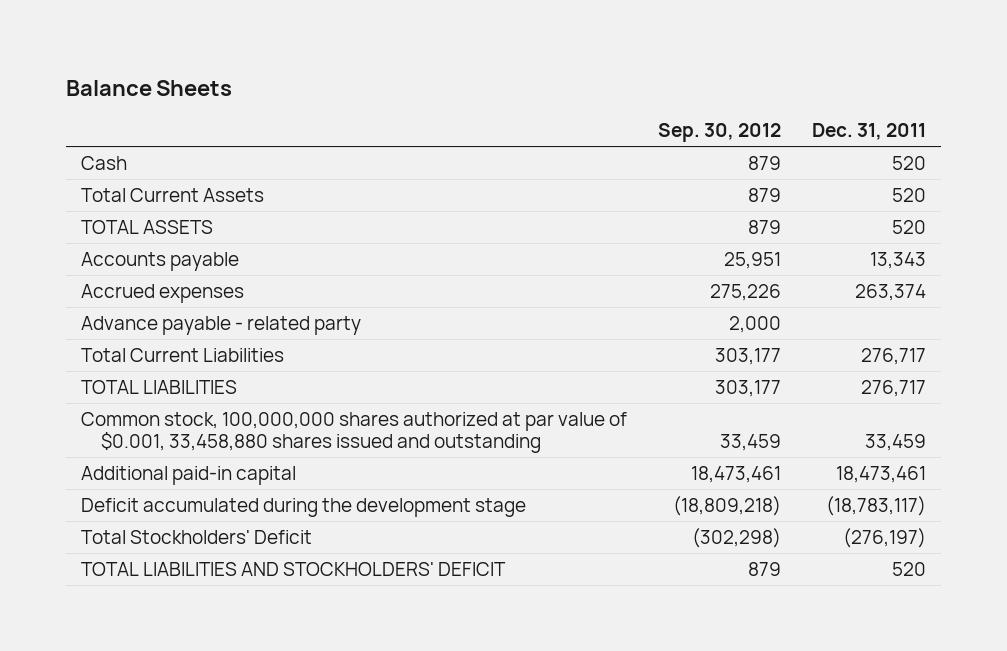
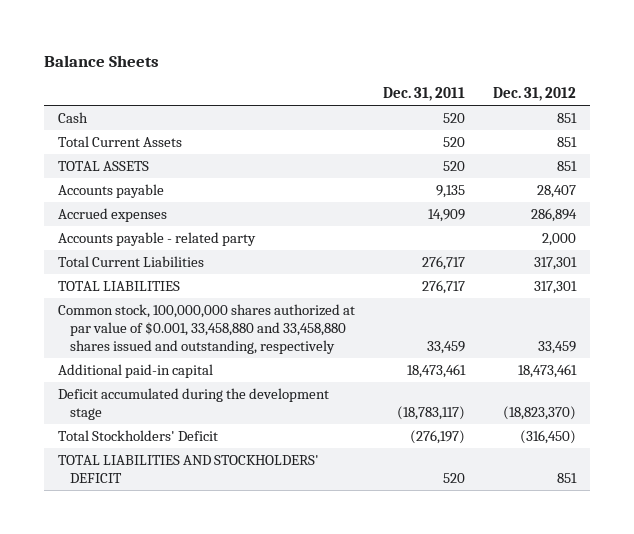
- | Sep. 30, 2012 | Dec. 31, 2011
+ | Dec. 31, 2011 | Dec. 31, 2012
- Accounts payable | 25,951 | 13,343
- Accrued expenses | 275,226 | 263,374
- Advance payable - related party | 2,000 |
+ Accounts payable | 9,135 | 28,407
+ Accrued expenses | 14,909 | 286,894
+ Accounts payable - related party | | 2,000
- Common stock, 100,000,000 shares authorized at par value of $0.001, 33,458,880 shares issued and outstanding | 33,459 | 33,459
+ Common stock, 100,000,000 shares authorized at par value of $0.001, 33,458,880 and 33,458,880 shares issued and outstanding, respectively | 33,459 | 33,459

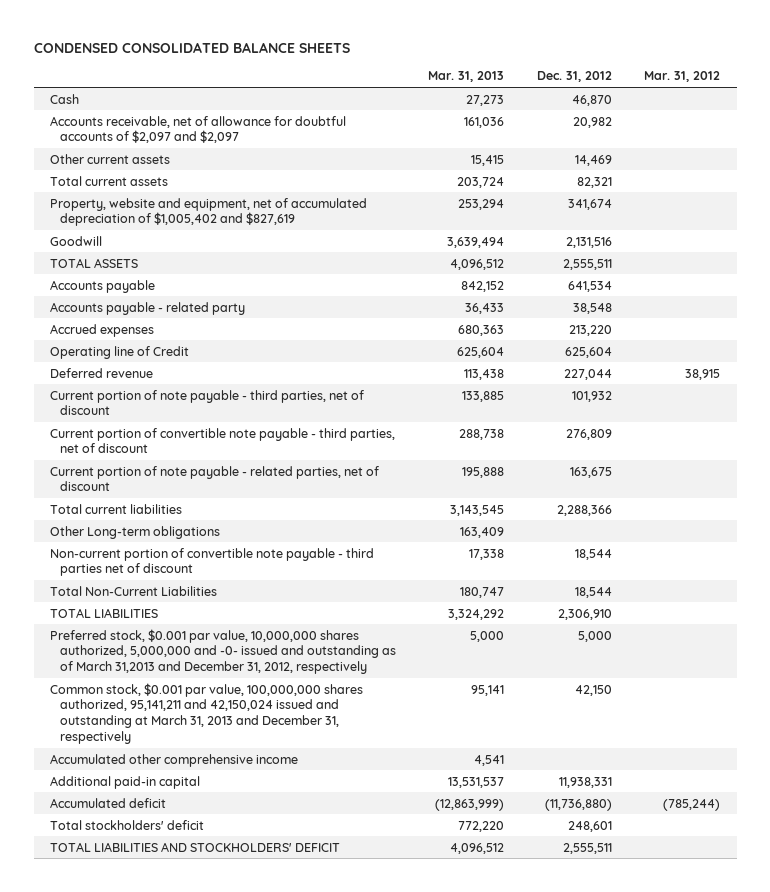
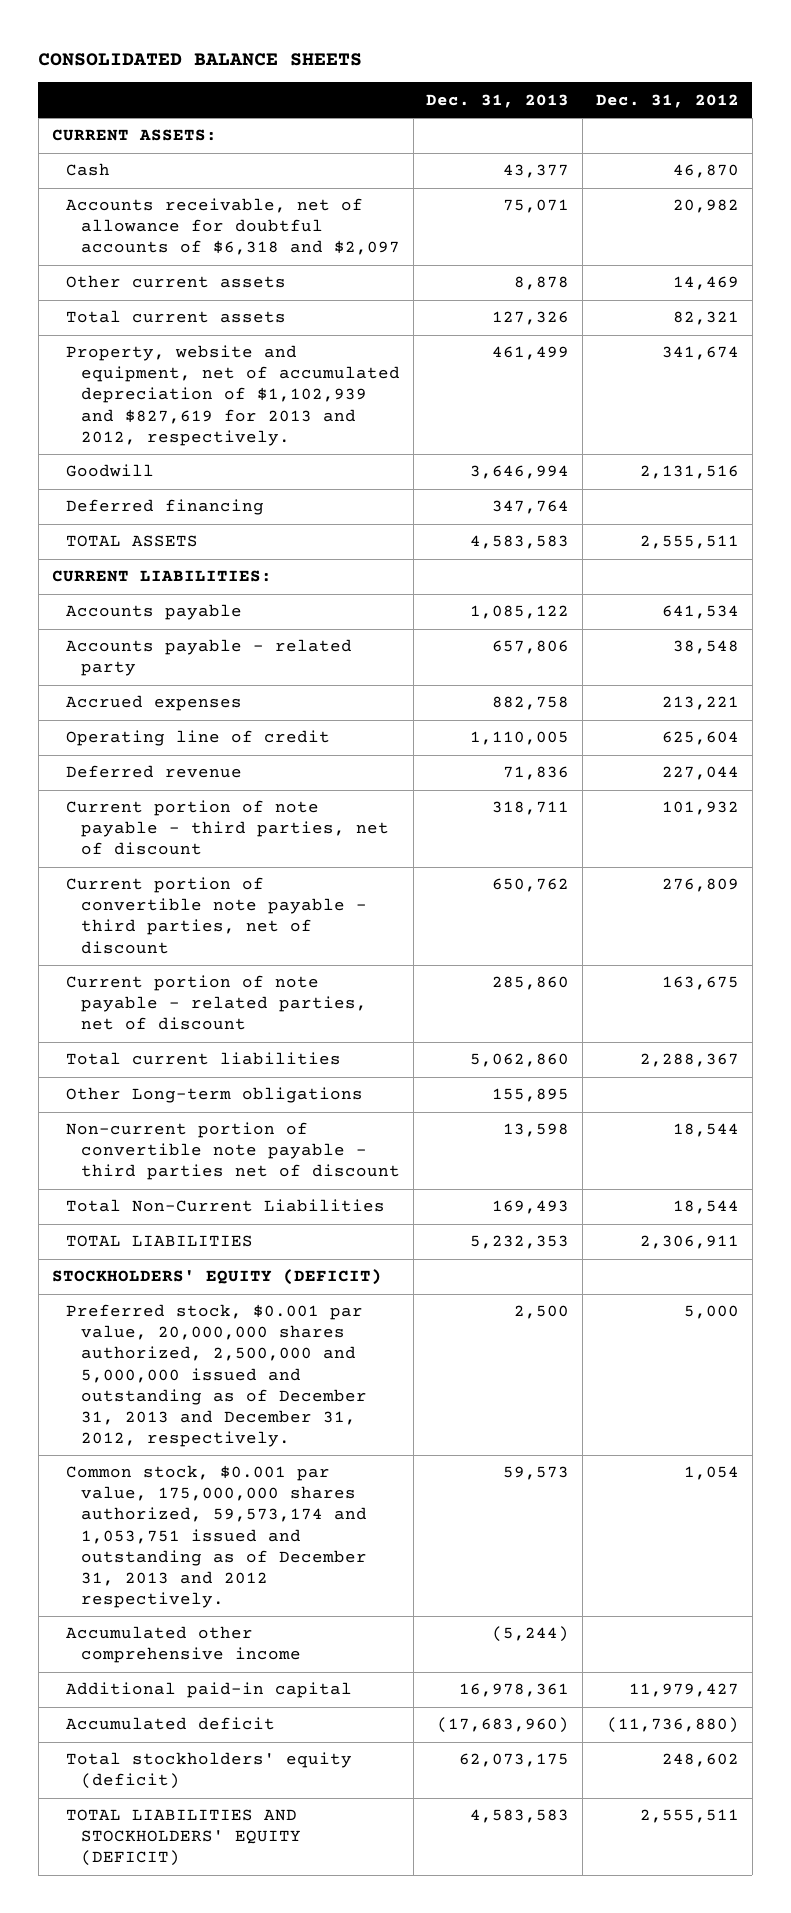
- CONDENSED CONSOLIDATED BALANCE SHEETS
+ CONSOLIDATED BALANCE SHEETS
- | Mar. 31, 2013 | Dec. 31, 2012 | Mar. 31, 2012
+ | Dec. 31, 2013 | Dec. 31, 2012
+ CURRENT ASSETS:
- Accounts receivable, net of allowance for doubtful accounts of $2,097 and $2,097 | 161,036 | 20,982 |
+ Accounts receivable, net of allowance for doubtful accounts of $6,318 and $2,097 | 75,071 | 20,982
- Property, website and equipment, net of accumulated depreciation of $1,005,402 and $827,619 | 253,294 | 341,674 |
+ Property, website and equipment, net of accumulated depreciation of $1,102,939 and $827,619 for 2013 and 2012, respectively. | 461,499 | 341,674
+ Deferred financing | 347,764 |
+ CURRENT LIABILITIES:
- Accrued expenses | 680,363 | 213,220 |
- Operating line of Credit | 625,604 | 625,604 |
+ Accrued expenses | 882,758 | 213,221
+ Operating line of credit | 1,110,005 | 625,604
- Total current liabilities | 3,143,545 | 2,288,366 |
+ Total current liabilities | 5,062,860 | 2,288,367
- TOTAL LIABILITIES | 3,324,292 | 2,306,910 |
- Preferred stock, $0.001 par value, 10,000,000 shares authorized, 5,000,000 and -0- issued and outstanding as of March 31,2013 and December 31, 2012, respectively | 5,000 | 5,000 |
- Common stock, $0.001 par value, 100,000,000 shares authorized, 95,141,211 and 42,150,024 issued and outstanding at March 31, 2013 and December 31, respectively | 95,141 | 42,150 |
+ TOTAL LIABILITIES | 5,232,353 | 2,306,911
+ STOCKHOLDERS' EQUITY (DEFICIT)
+ Preferred stock, $0.001 par value, 20,000,000 shares authorized, 2,500,000 and 5,000,000 issued and outstanding as of December 31, 2013 and December 31, 2012, respectively. | 2,500 | 5,000
+ Common stock, $0.001 par value, 175,000,000 shares authorized, 59,573,174 and 1,053,751 issued and outstanding as of December 31, 2013 and 2012 respectively. | 59,573 | 1,054
- Additional paid-in capital | 13,531,537 | 11,938,331 |
+ Additional paid-in capital | 16,978,361 | 11,979,427
- Total stockholders' deficit | 772,220 | 248,601 |
- TOTAL LIABILITIES AND STOCKHOLDERS' DEFICIT | 4,096,512 | 2,555,511 |
+ Total stockholders' equity (deficit) | 62,073,175 | 248,602
+ TOTAL LIABILITIES AND STOCKHOLDERS' EQUITY (DEFICIT) | 4,583,583 | 2,555,511

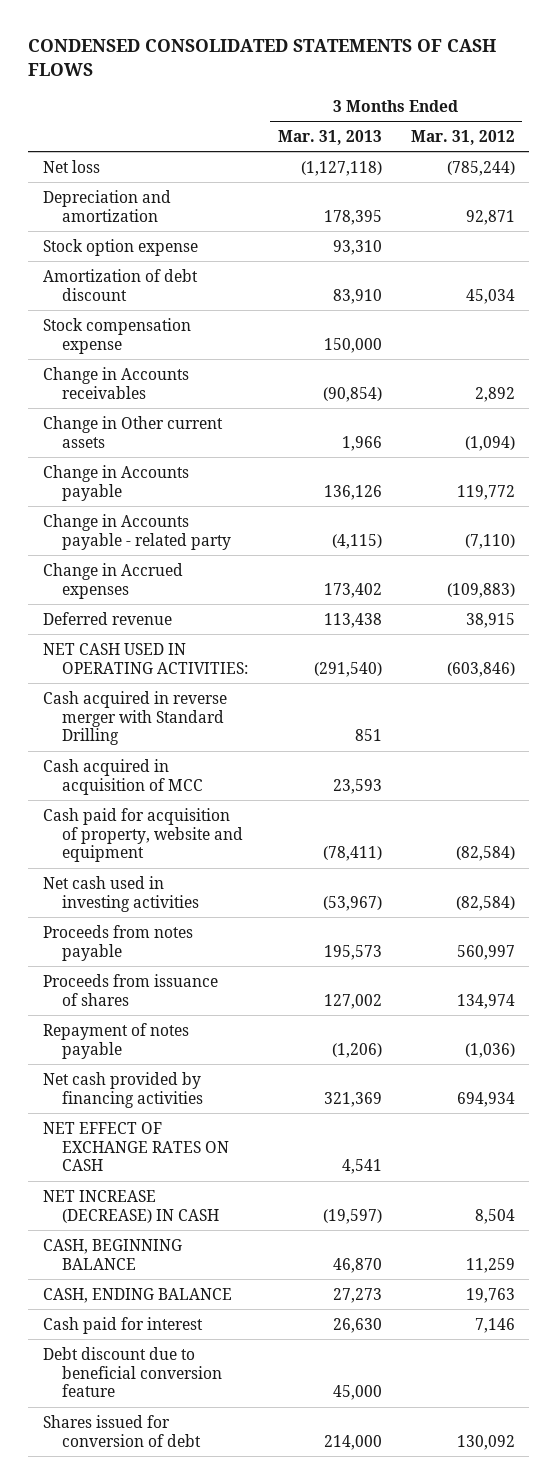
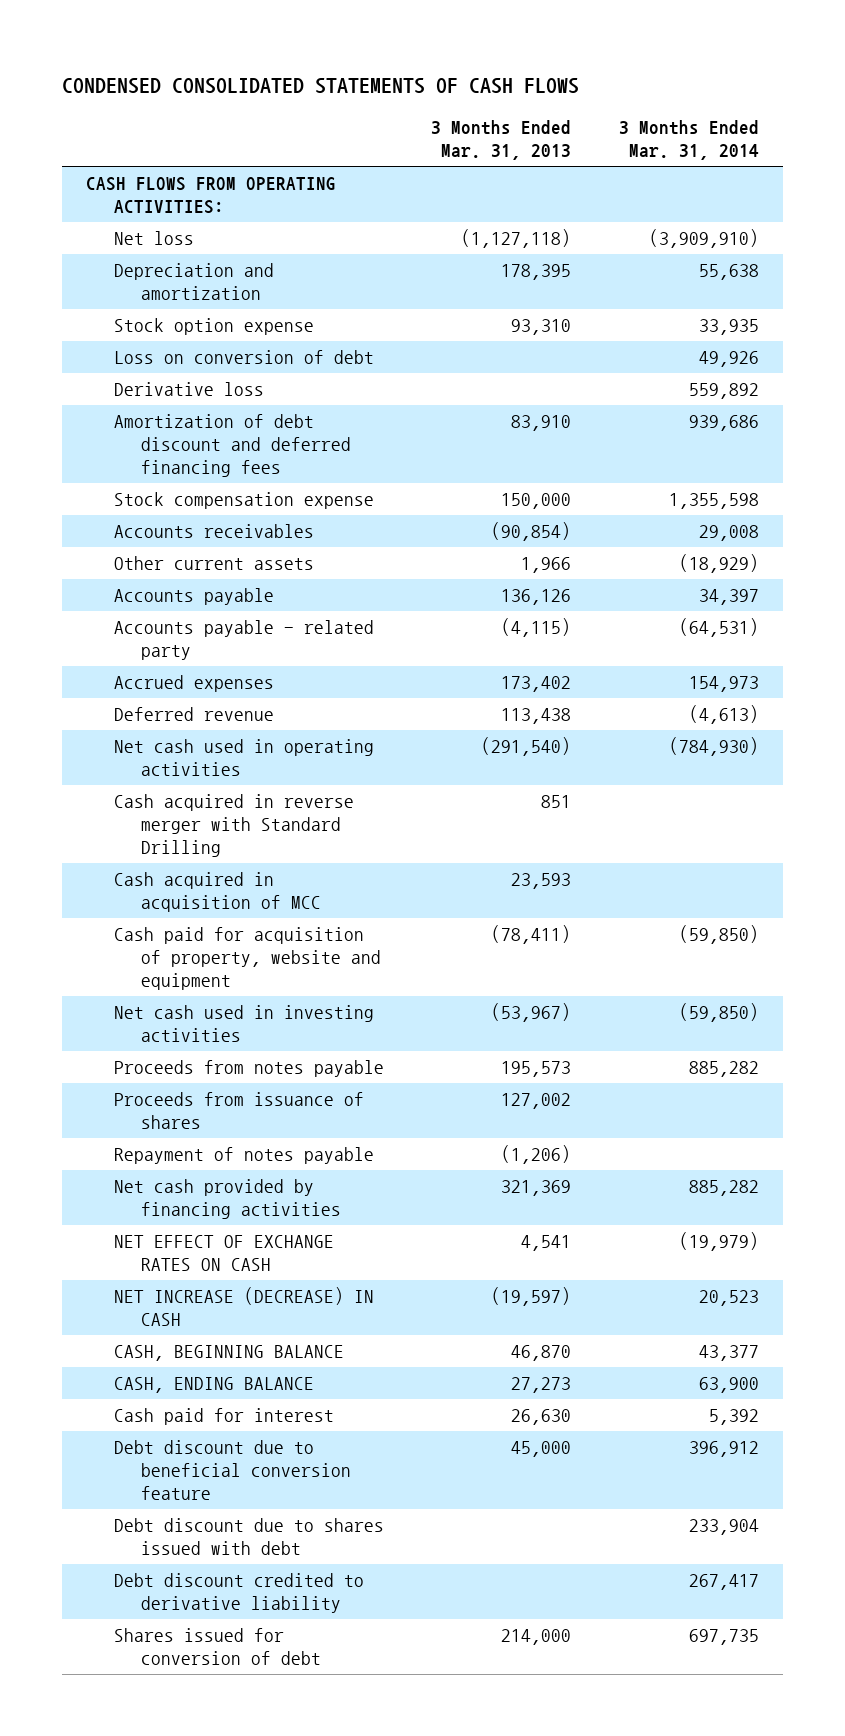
- | 3 Months Ended Mar. 31, 2013 | 3 Months Ended Mar. 31, 2012
+ | 3 Months Ended Mar. 31, 2013 | 3 Months Ended Mar. 31, 2014
+ CASH FLOWS FROM OPERATING ACTIVITIES:
- Amortization of debt discount | 83,910 | 45,034
+ Loss on conversion of debt | | 49,926
+ Derivative loss | | 559,892
+ Amortization of debt discount and deferred financing fees | 83,910 | 939,686
- Change in Accounts receivables | (90,854) | 2,892
- Change in Other current assets | 1,966 | (1,094)
- Change in Accounts payable | 136,126 | 119,772
- Change in Accounts payable - related party | (4,115) | (7,110)
- Change in Accrued expenses | 173,402 | (109,883)
+ Accounts receivables | (90,854) | 29,008
+ Other current assets | 1,966 | (18,929)
+ Accounts payable | 136,126 | 34,397
+ Accounts payable - related party | (4,115) | (64,531)
+ Accrued expenses | 173,402 | 154,973
- NET CASH USED IN OPERATING ACTIVITIES: | (291,540) | (603,846)
+ Net cash used in operating activities | (291,540) | (784,930)
+ Debt discount due to shares issued with debt | | 233,904
+ Debt discount credited to derivative liability | | 267,417

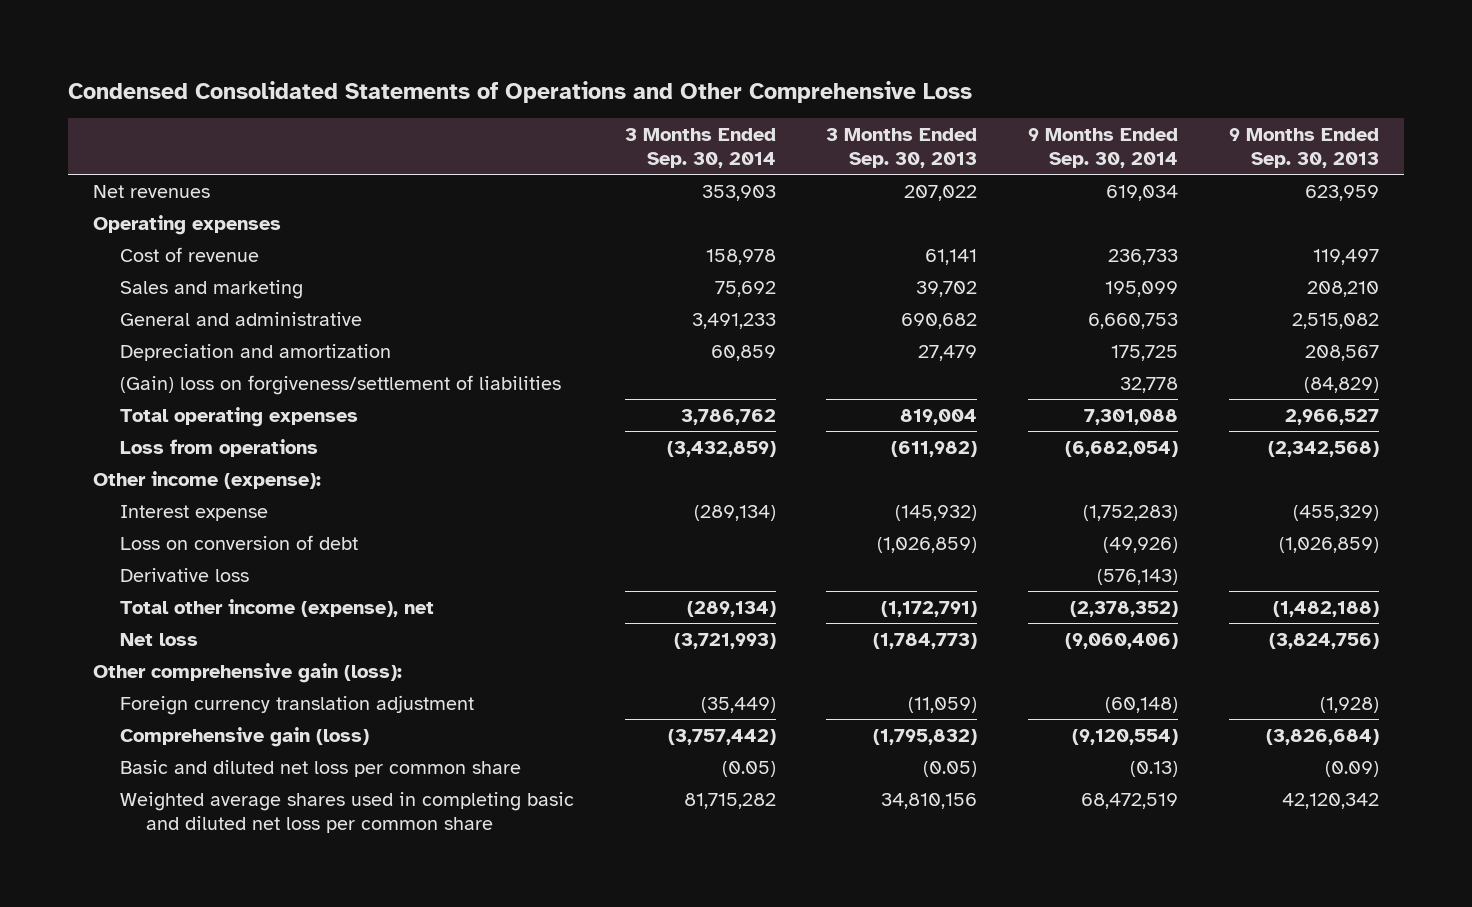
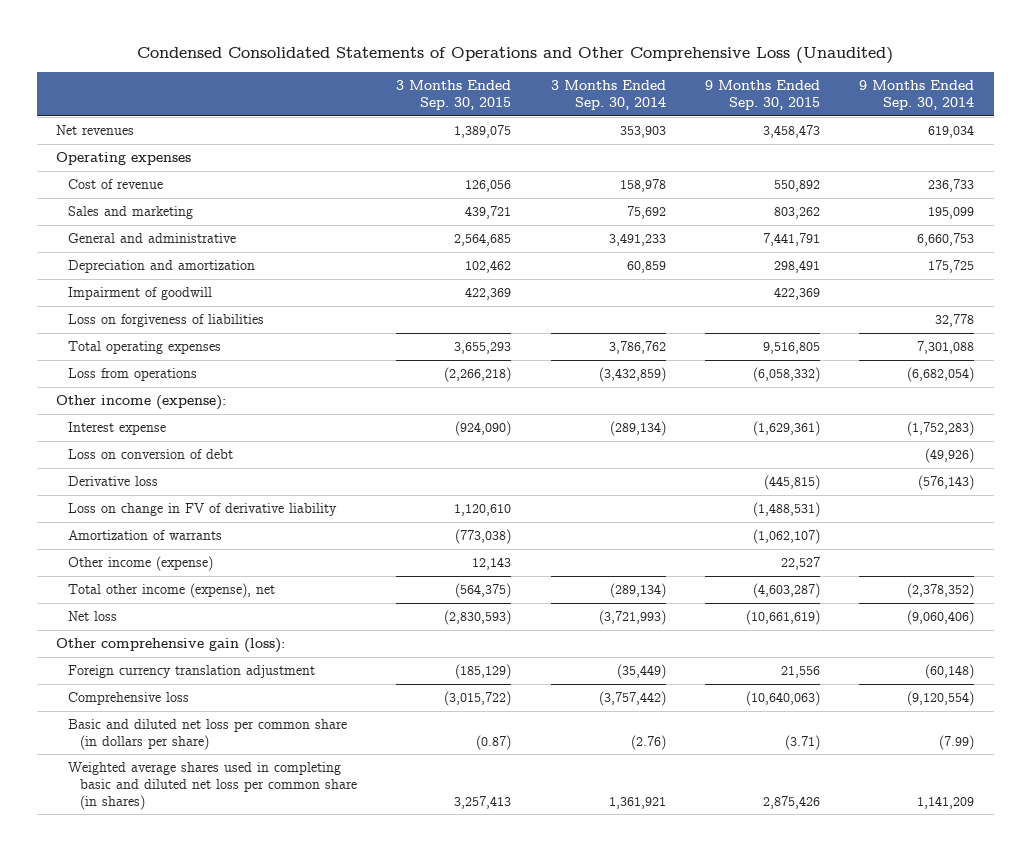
- Condensed Consolidated Statements of Operations and Other Comprehensive Loss
+ Condensed Consolidated Statements of Operations and Other Comprehensive Loss (Unaudited)
- | 3 Months Ended Sep. 30, 2014 | 3 Months Ended Sep. 30, 2013 | 9 Months Ended Sep. 30, 2014 | 9 Months Ended Sep. 30, 2013
+ | 3 Months Ended Sep. 30, 2015 | 3 Months Ended Sep. 30, 2014 | 9 Months Ended Sep. 30, 2015 | 9 Months Ended Sep. 30, 2014
- (Gain) loss on forgiveness/settlement of liabilities | | | 32,778 | (84,829)
+ Impairment of goodwill | 422,369 | | 422,369 |
+ Loss on forgiveness of liabilities | | | | 32,778
+ Loss on change in FV of derivative liability | 1,120,610 | | (1,488,531) |
+ Amortization of warrants | (773,038) | | (1,062,107) |
+ Other income (expense) | 12,143 | | 22,527 |
- Comprehensive gain (loss) | (3,757,442) | (1,795,832) | (9,120,554) | (3,826,684)
- Basic and diluted net loss per common share | (0.05) | (0.05) | (0.13) | (0.09)
- Weighted average shares used in completing basic and diluted net loss per common share | 81,715,282 | 34,810,156 | 68,472,519 | 42,120,342
+ Comprehensive loss | (3,015,722) | (3,757,442) | (10,640,063) | (9,120,554)
+ Basic and diluted net loss per common share (in dollars per share) | (0.87) | (2.76) | (3.71) | (7.99)
+ Weighted average shares used in completing basic and diluted net loss per common share (in shares) | 3,257,413 | 1,361,921 | 2,875,426 | 1,141,209

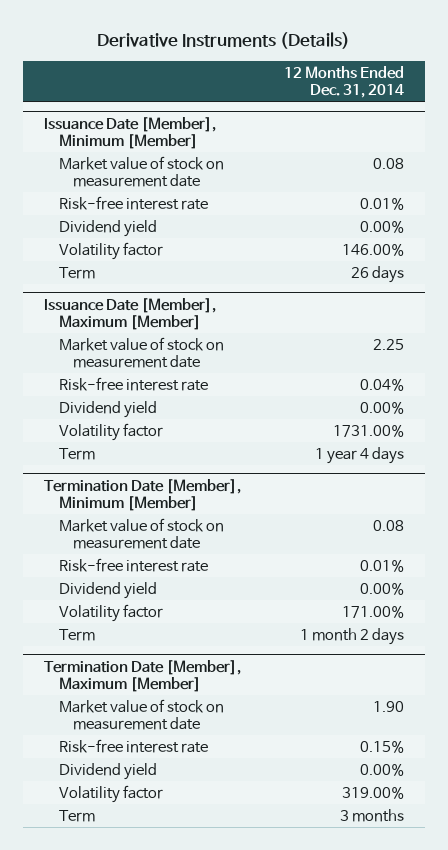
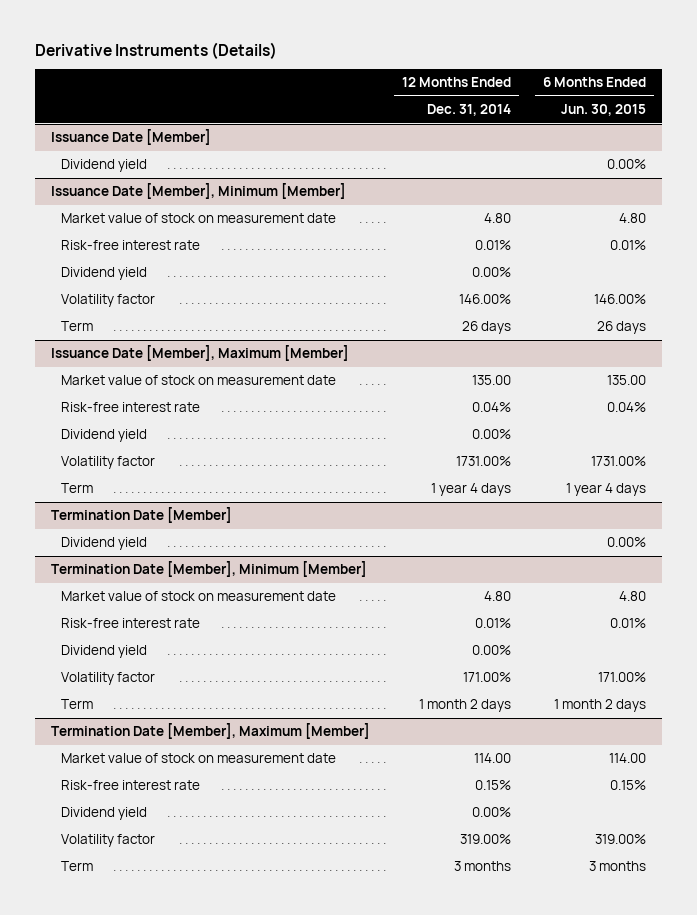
- | 12 Months Ended Dec. 31, 2014
+ | 12 Months Ended Dec. 31, 2014 | 6 Months Ended Jun. 30, 2015
+ Issuance Date [Member]
+ Dividend yield | | 0.00%
@ Issuance Date [Member], Minimum [Member]
- Market value of stock on measurement date | 0.08
+ Market value of stock on measurement date | 4.80 | 4.80
@ Issuance Date [Member], Maximum [Member]
- Market value of stock on measurement date | 2.25
+ Market value of stock on measurement date | 135.00 | 135.00
+ Termination Date [Member]
+ Dividend yield | | 0.00%
@ Termination Date [Member], Minimum [Member]
- Market value of stock on measurement date | 0.08
+ Market value of stock on measurement date | 4.80 | 4.80
@ Termination Date [Member], Maximum [Member]
- Market value of stock on measurement date | 1.90
+ Market value of stock on measurement date | 114.00 | 114.00

